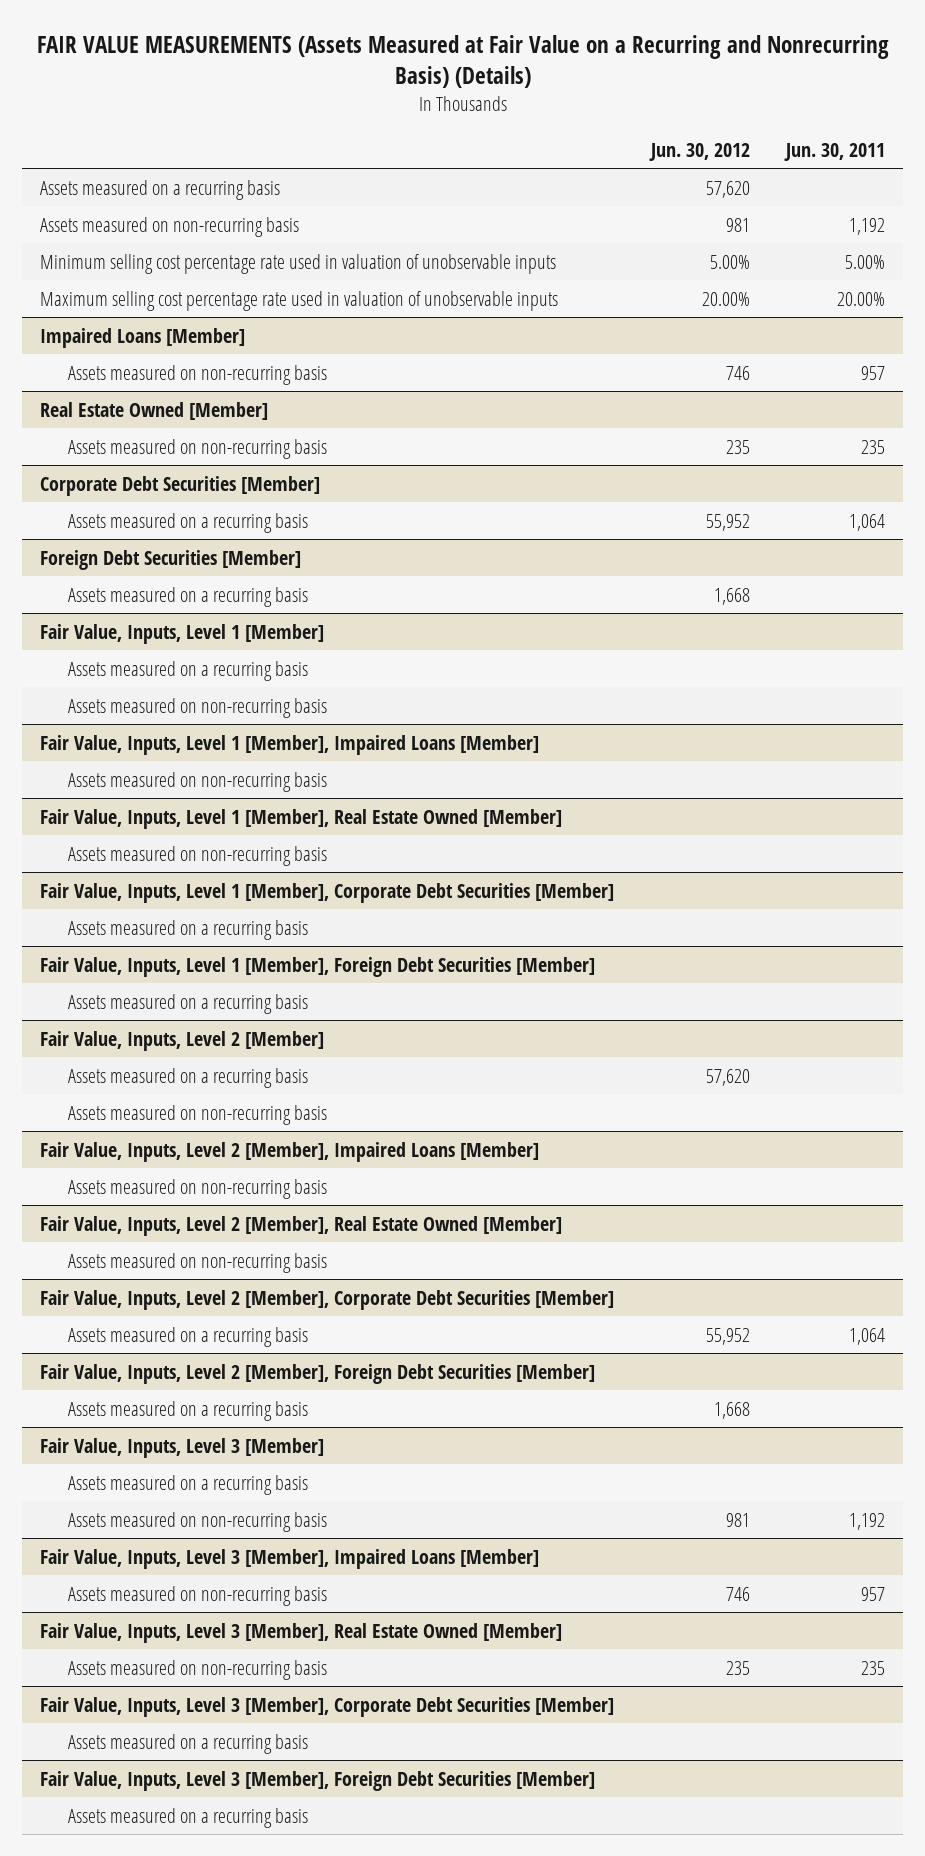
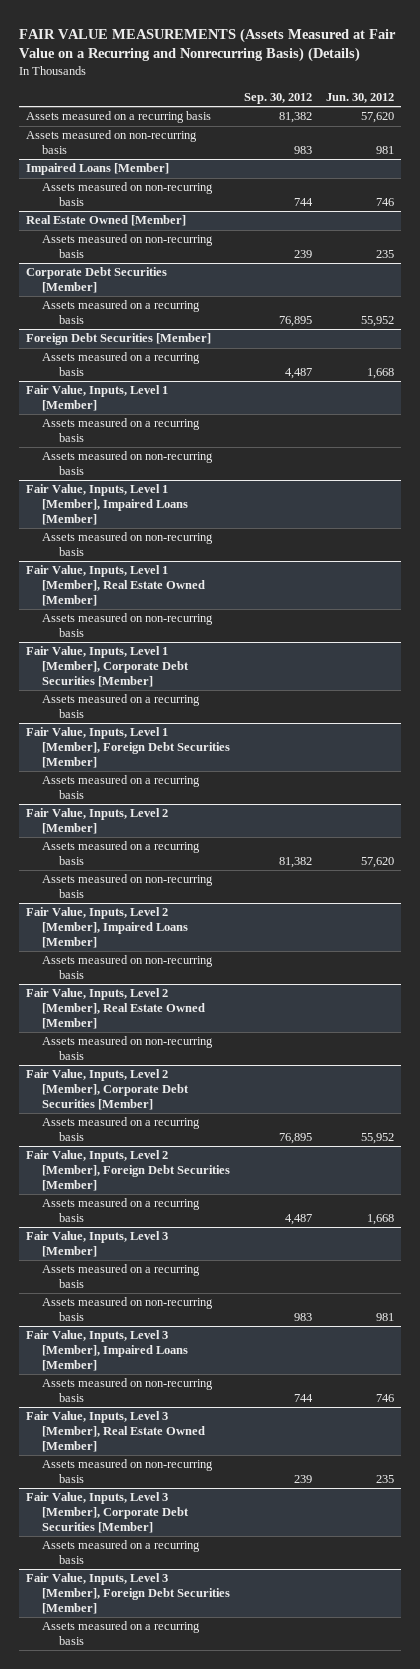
- | Jun. 30, 2012 | Jun. 30, 2011
+ | Sep. 30, 2012 | Jun. 30, 2012
- Minimum selling cost percentage rate used in valuation of unobservable inputs | 5.00% | 5.00%
- Maximum selling cost percentage rate used in valuation of unobservable inputs | 20.00% | 20.00%

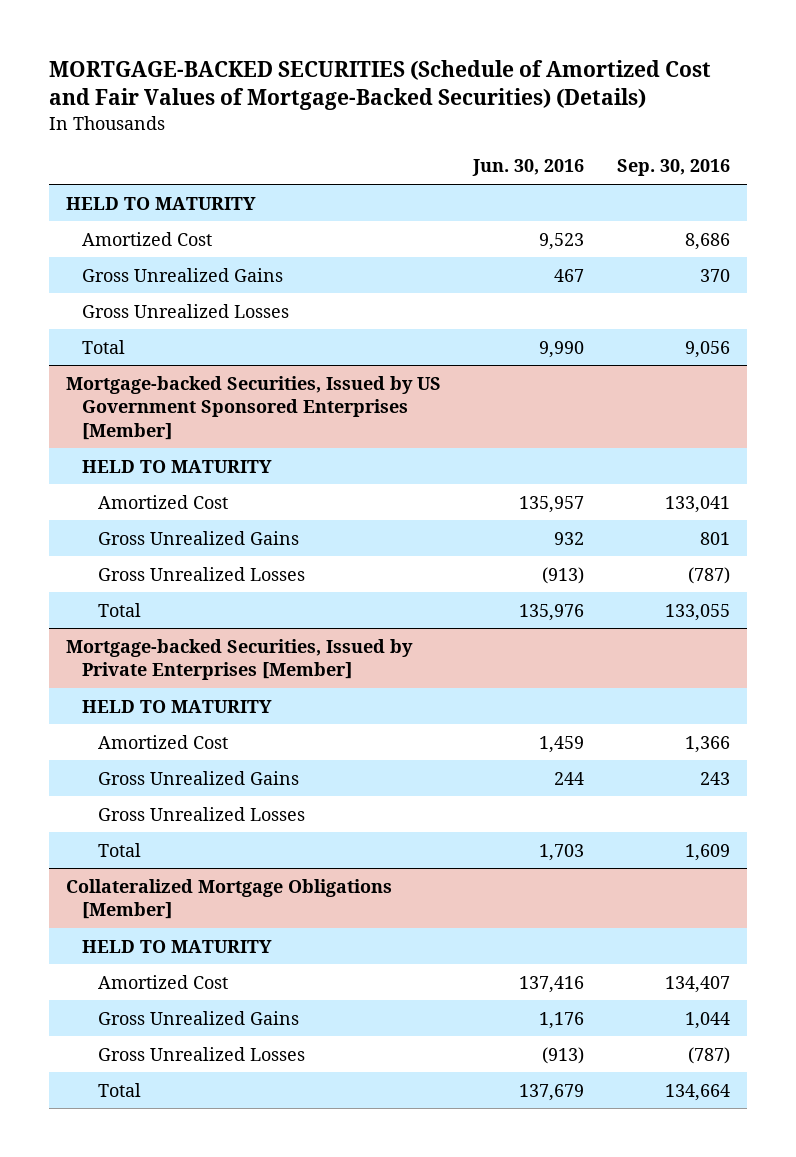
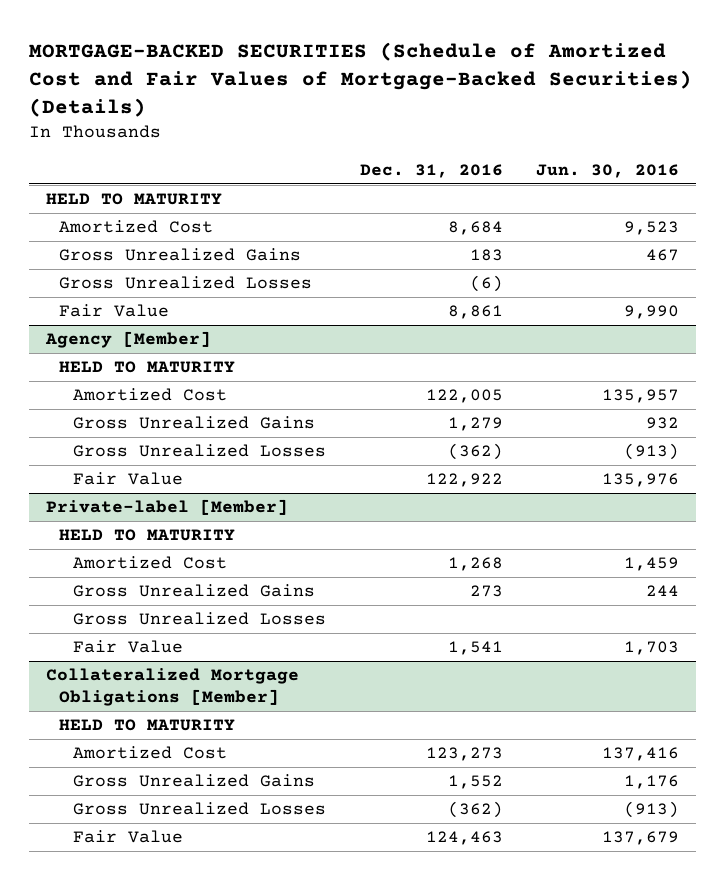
- | Jun. 30, 2016 | Sep. 30, 2016
+ | Dec. 31, 2016 | Jun. 30, 2016
- Total | 9,990 | 9,056
- Mortgage-backed Securities, Issued by US Government Sponsored Enterprises [Member]
+ Fair Value | 8,861 | 9,990
+ Agency [Member]
- Total | 135,976 | 133,055
- Mortgage-backed Securities, Issued by Private Enterprises [Member]
+ Fair Value | 122,922 | 135,976
+ Private-label [Member]
- Total | 1,703 | 1,609
+ Fair Value | 1,541 | 1,703
@ Collateralized Mortgage Obligations [Member]
- Total | 137,679 | 134,664
+ Fair Value | 124,463 | 137,679

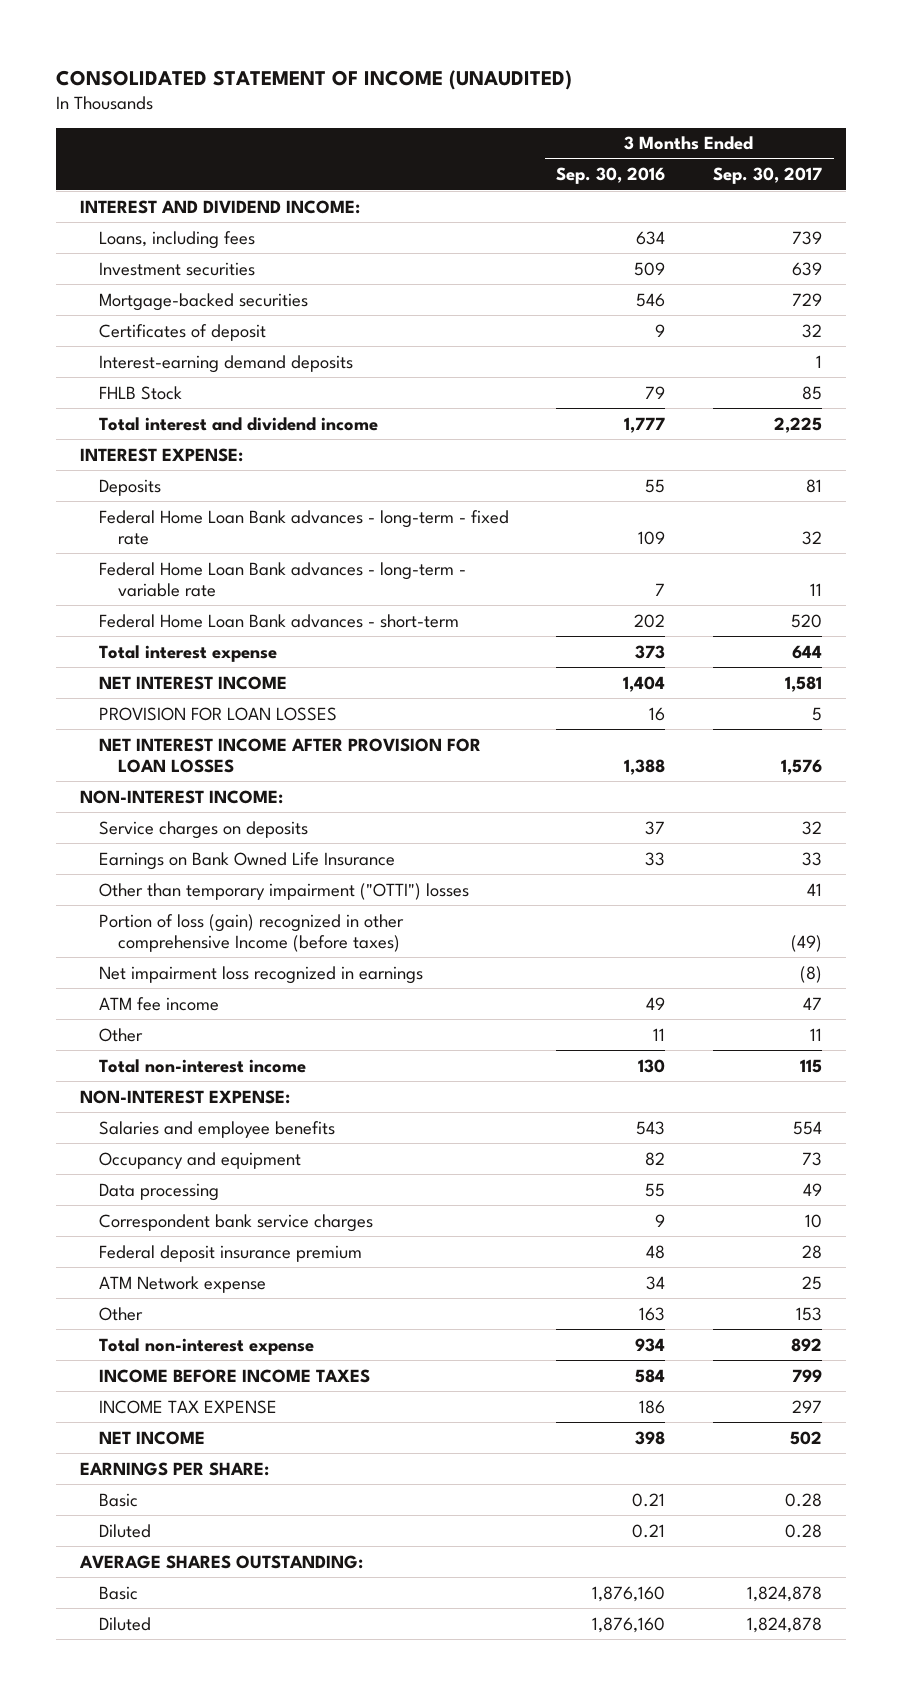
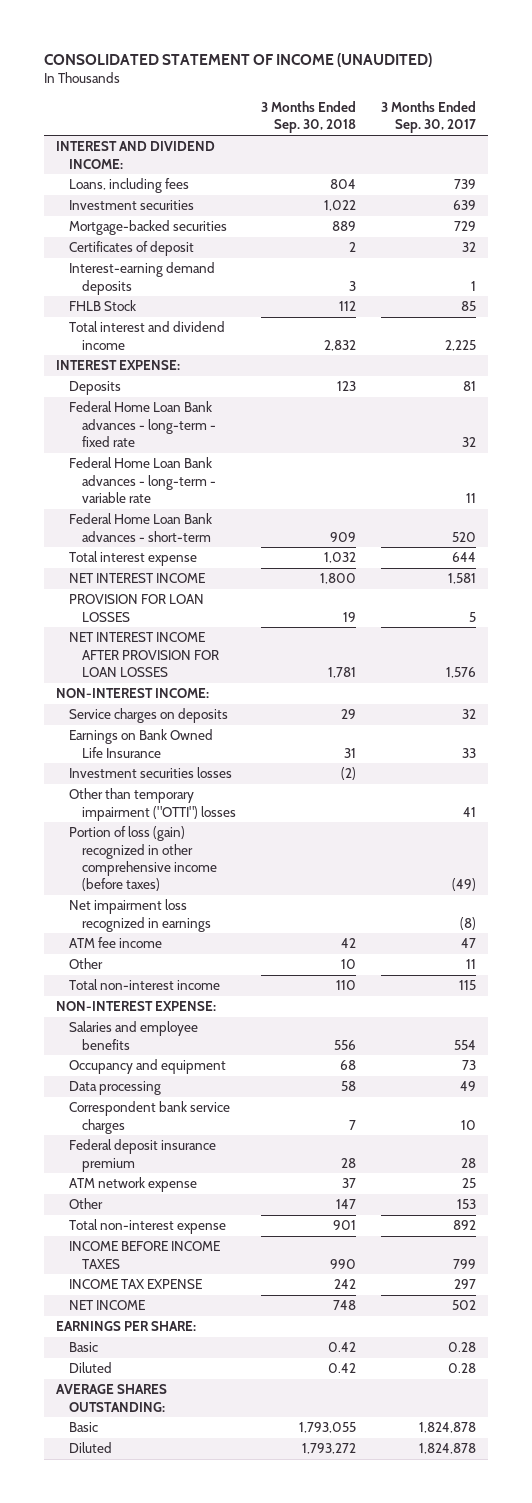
- | 3 Months Ended Sep. 30, 2016 | 3 Months Ended Sep. 30, 2017
+ | 3 Months Ended Sep. 30, 2018 | 3 Months Ended Sep. 30, 2017
+ Investment securities losses | (2) |
- Portion of loss (gain) recognized in other comprehensive Income (before taxes) | | (49)
+ Portion of loss (gain) recognized in other comprehensive income (before taxes) | | (49)
- ATM Network expense | 34 | 25
+ ATM network expense | 37 | 25

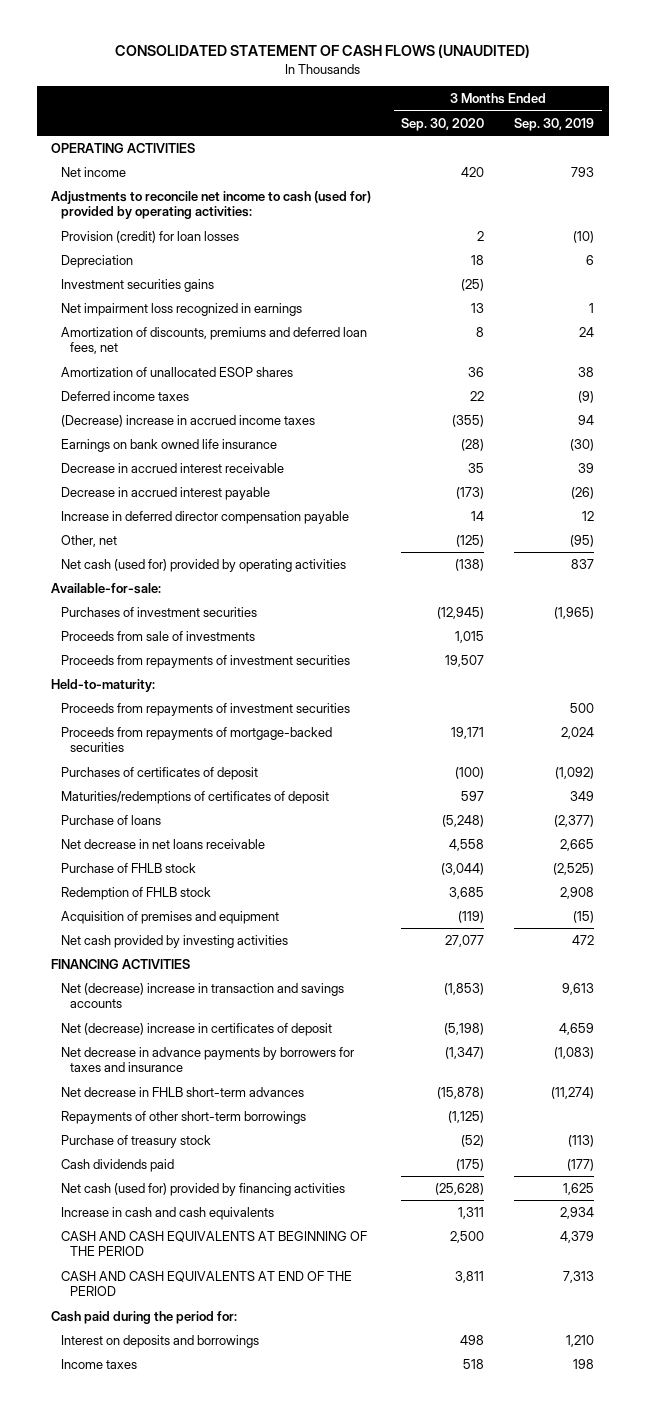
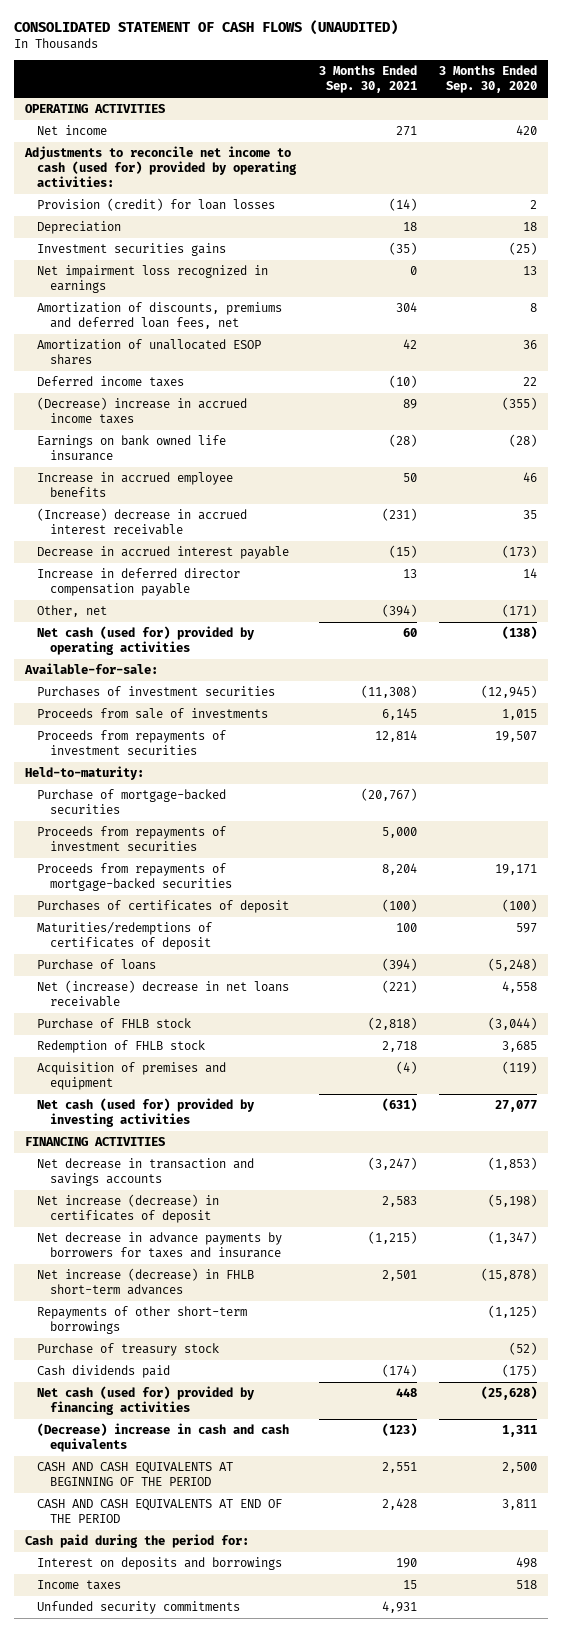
- | 3 Months Ended Sep. 30, 2020 | 3 Months Ended Sep. 30, 2019
+ | 3 Months Ended Sep. 30, 2021 | 3 Months Ended Sep. 30, 2020
- Decrease in accrued interest receivable | 35 | 39
+ Increase in accrued employee benefits | 50 | 46
+ (Increase) decrease in accrued interest receivable | (231) | 35
- Other, net | (125) | (95)
+ Other, net | (394) | (171)
+ Purchase of mortgage-backed securities | (20,767) |
- Net decrease in net loans receivable | 4,558 | 2,665
+ Net (increase) decrease in net loans receivable | (221) | 4,558
- Net cash provided by investing activities | 27,077 | 472
+ Net cash (used for) provided by investing activities | (631) | 27,077
- Net (decrease) increase in transaction and savings accounts | (1,853) | 9,613
- Net (decrease) increase in certificates of deposit | (5,198) | 4,659
+ Net decrease in transaction and savings accounts | (3,247) | (1,853)
+ Net increase (decrease) in certificates of deposit | 2,583 | (5,198)
- Net decrease in FHLB short-term advances | (15,878) | (11,274)
+ Net increase (decrease) in FHLB short-term advances | 2,501 | (15,878)
- Increase in cash and cash equivalents | 1,311 | 2,934
+ (Decrease) increase in cash and cash equivalents | (123) | 1,311
+ Unfunded security commitments | 4,931 |

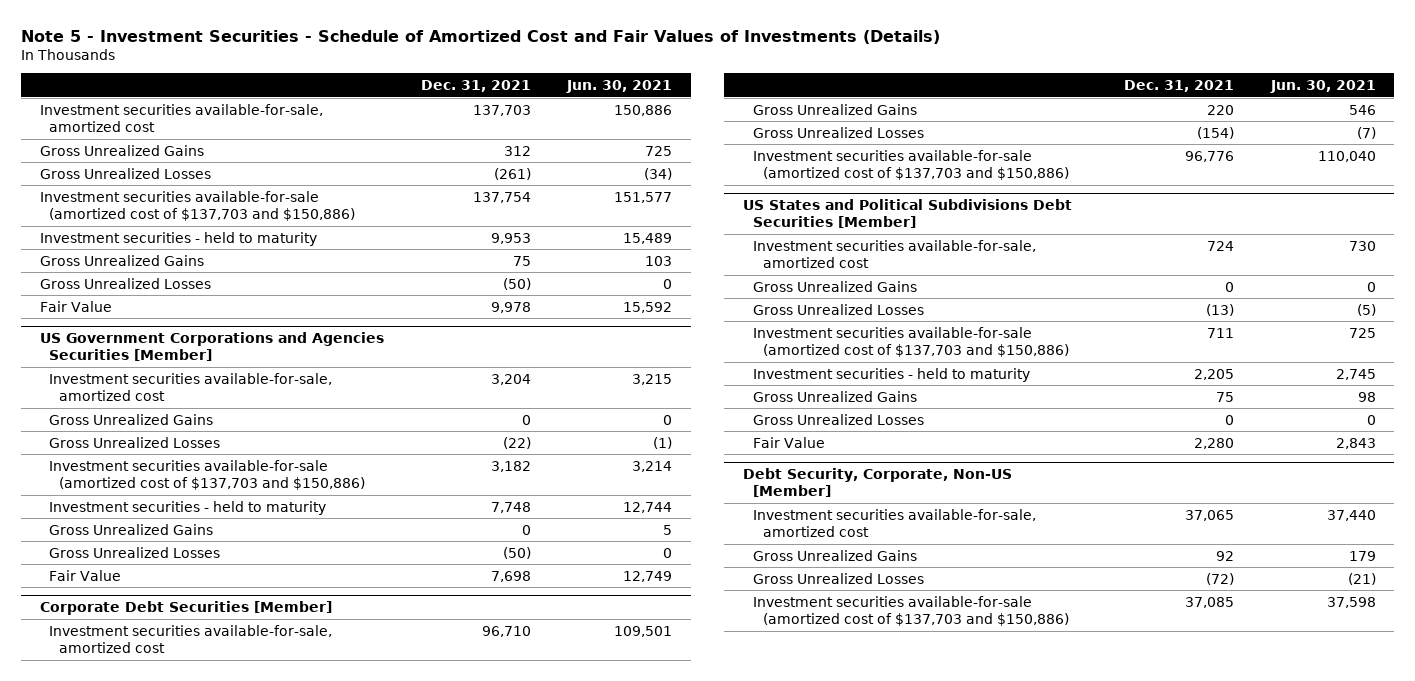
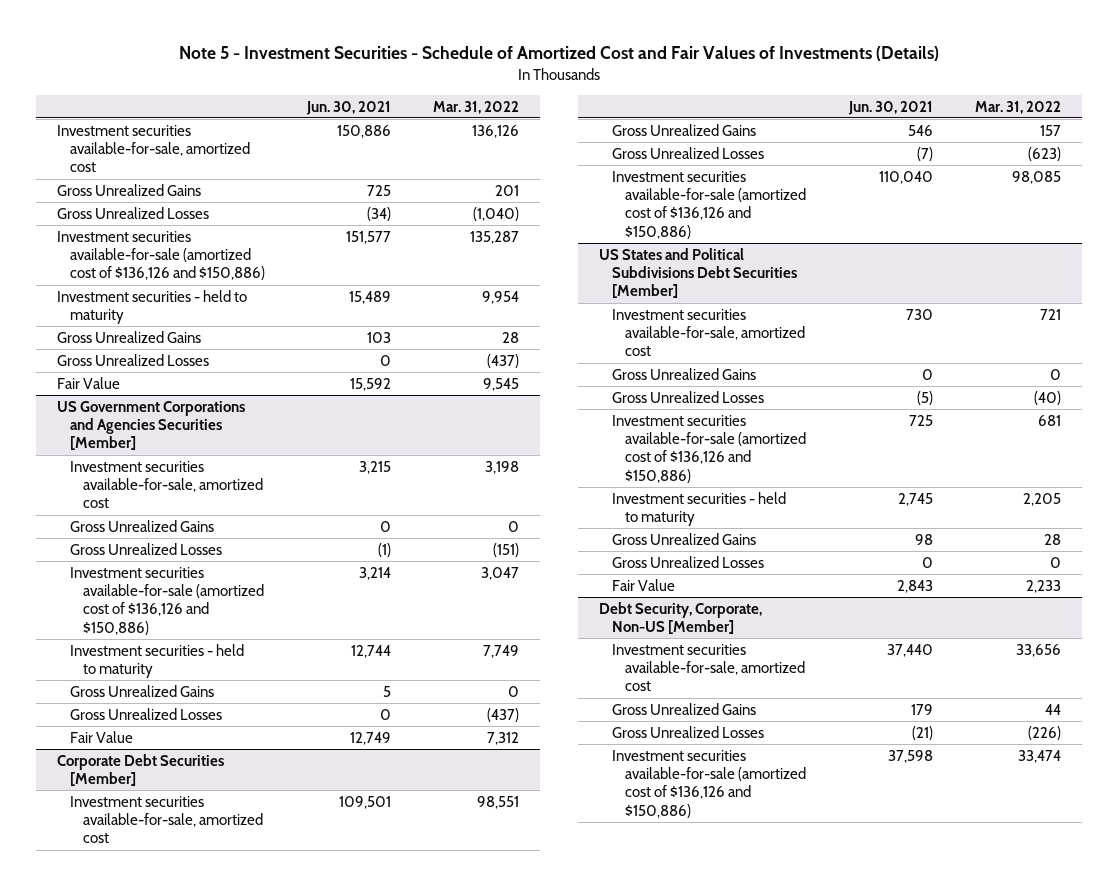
- | Dec. 31, 2021 | Jun. 30, 2021
+ | Jun. 30, 2021 | Mar. 31, 2022
- Investment securities available-for-sale (amortized cost of $137,703 and $150,886) | 137,754 | 151,577
+ Investment securities available-for-sale (amortized cost of $136,126 and $150,886) | 151,577 | 135,287
@ US Government Corporations and Agencies Securities [Member]
- Investment securities available-for-sale (amortized cost of $137,703 and $150,886) | 3,182 | 3,214
+ Investment securities available-for-sale (amortized cost of $136,126 and $150,886) | 3,214 | 3,047
@ Corporate Debt Securities [Member]
- Investment securities available-for-sale (amortized cost of $137,703 and $150,886) | 96,776 | 110,040
+ Investment securities available-for-sale (amortized cost of $136,126 and $150,886) | 110,040 | 98,085
@ US States and Political Subdivisions Debt Securities [Member]
- Investment securities available-for-sale (amortized cost of $137,703 and $150,886) | 711 | 725
+ Investment securities available-for-sale (amortized cost of $136,126 and $150,886) | 725 | 681
@ Debt Security, Corporate, Non-US [Member]
- Investment securities available-for-sale (amortized cost of $137,703 and $150,886) | 37,085 | 37,598
+ Investment securities available-for-sale (amortized cost of $136,126 and $150,886) | 37,598 | 33,474

